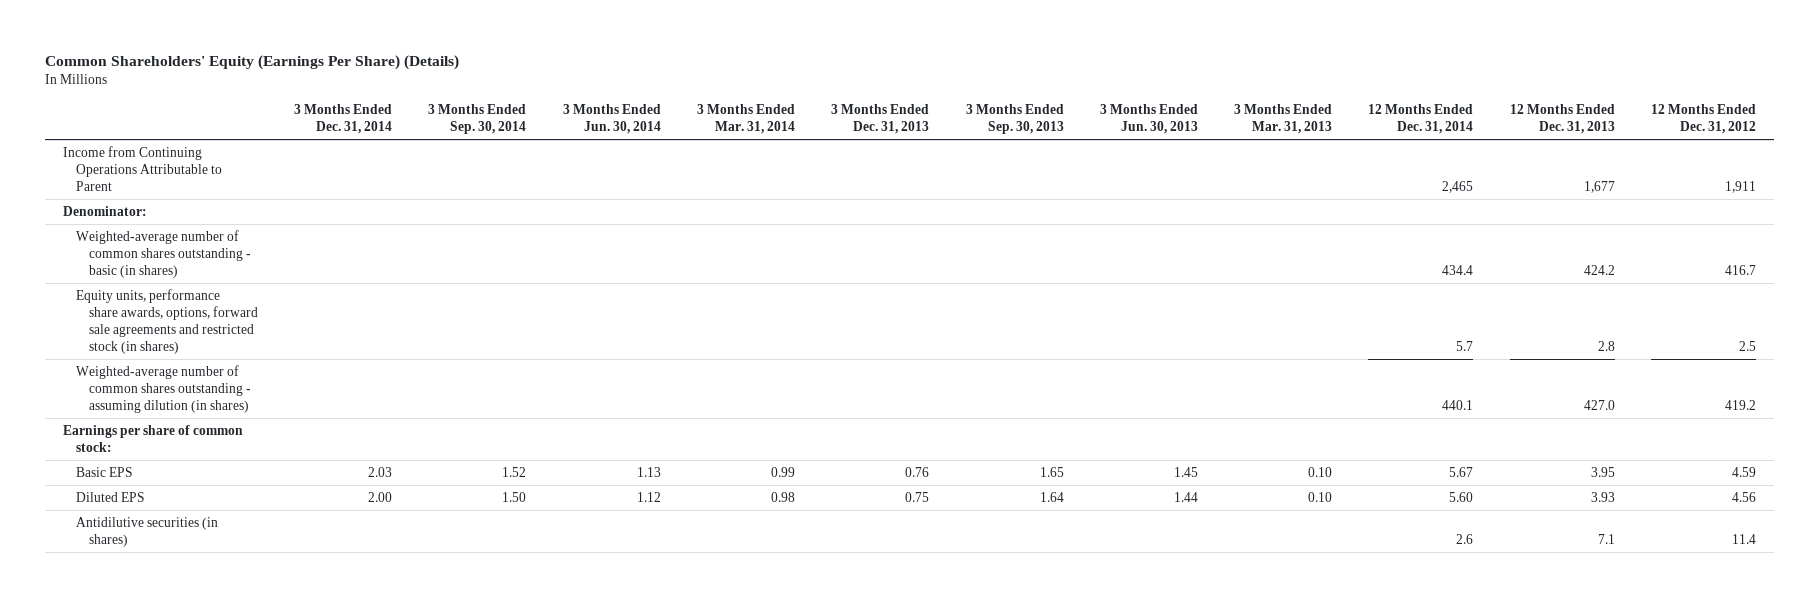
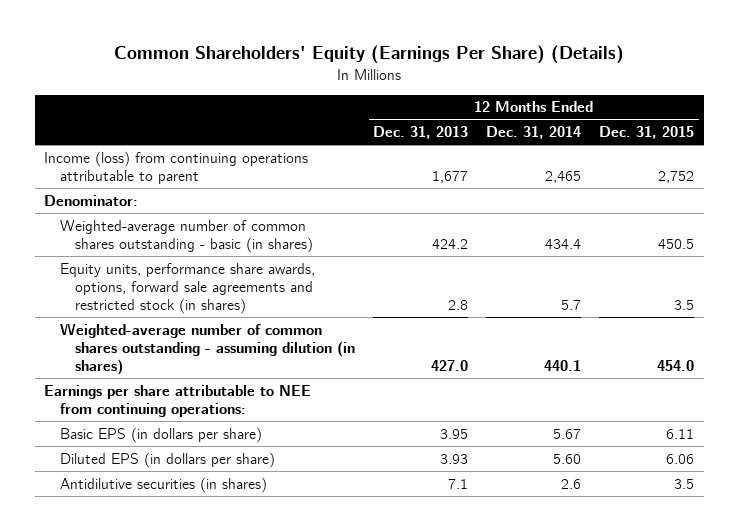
- | 3 Months Ended Dec. 31, 2014 | 3 Months Ended Sep. 30, 2014 | 3 Months Ended Jun. 30, 2014 | 3 Months Ended Mar. 31, 2014 | 3 Months Ended Dec. 31, 2013 | 3 Months Ended Sep. 30, 2013 | 3 Months Ended Jun. 30, 2013 | 3 Months Ended Mar. 31, 2013 | 12 Months Ended Dec. 31, 2014 | 12 Months Ended Dec. 31, 2013 | 12 Months Ended Dec. 31, 2012
+ | 12 Months Ended Dec. 31, 2013 | 12 Months Ended Dec. 31, 2014 | 12 Months Ended Dec. 31, 2015
- Income from Continuing Operations Attributable to Parent | | | | | | | | | 2,465 | 1,677 | 1,911
+ Income (loss) from continuing operations attributable to parent | 1,677 | 2,465 | 2,752
- Earnings per share of common stock:
- Basic EPS | 2.03 | 1.52 | 1.13 | 0.99 | 0.76 | 1.65 | 1.45 | 0.10 | 5.67 | 3.95 | 4.59
- Diluted EPS | 2.00 | 1.50 | 1.12 | 0.98 | 0.75 | 1.64 | 1.44 | 0.10 | 5.60 | 3.93 | 4.56
+ Earnings per share attributable to NEE from continuing operations:
+ Basic EPS (in dollars per share) | 3.95 | 5.67 | 6.11
+ Diluted EPS (in dollars per share) | 3.93 | 5.60 | 6.06

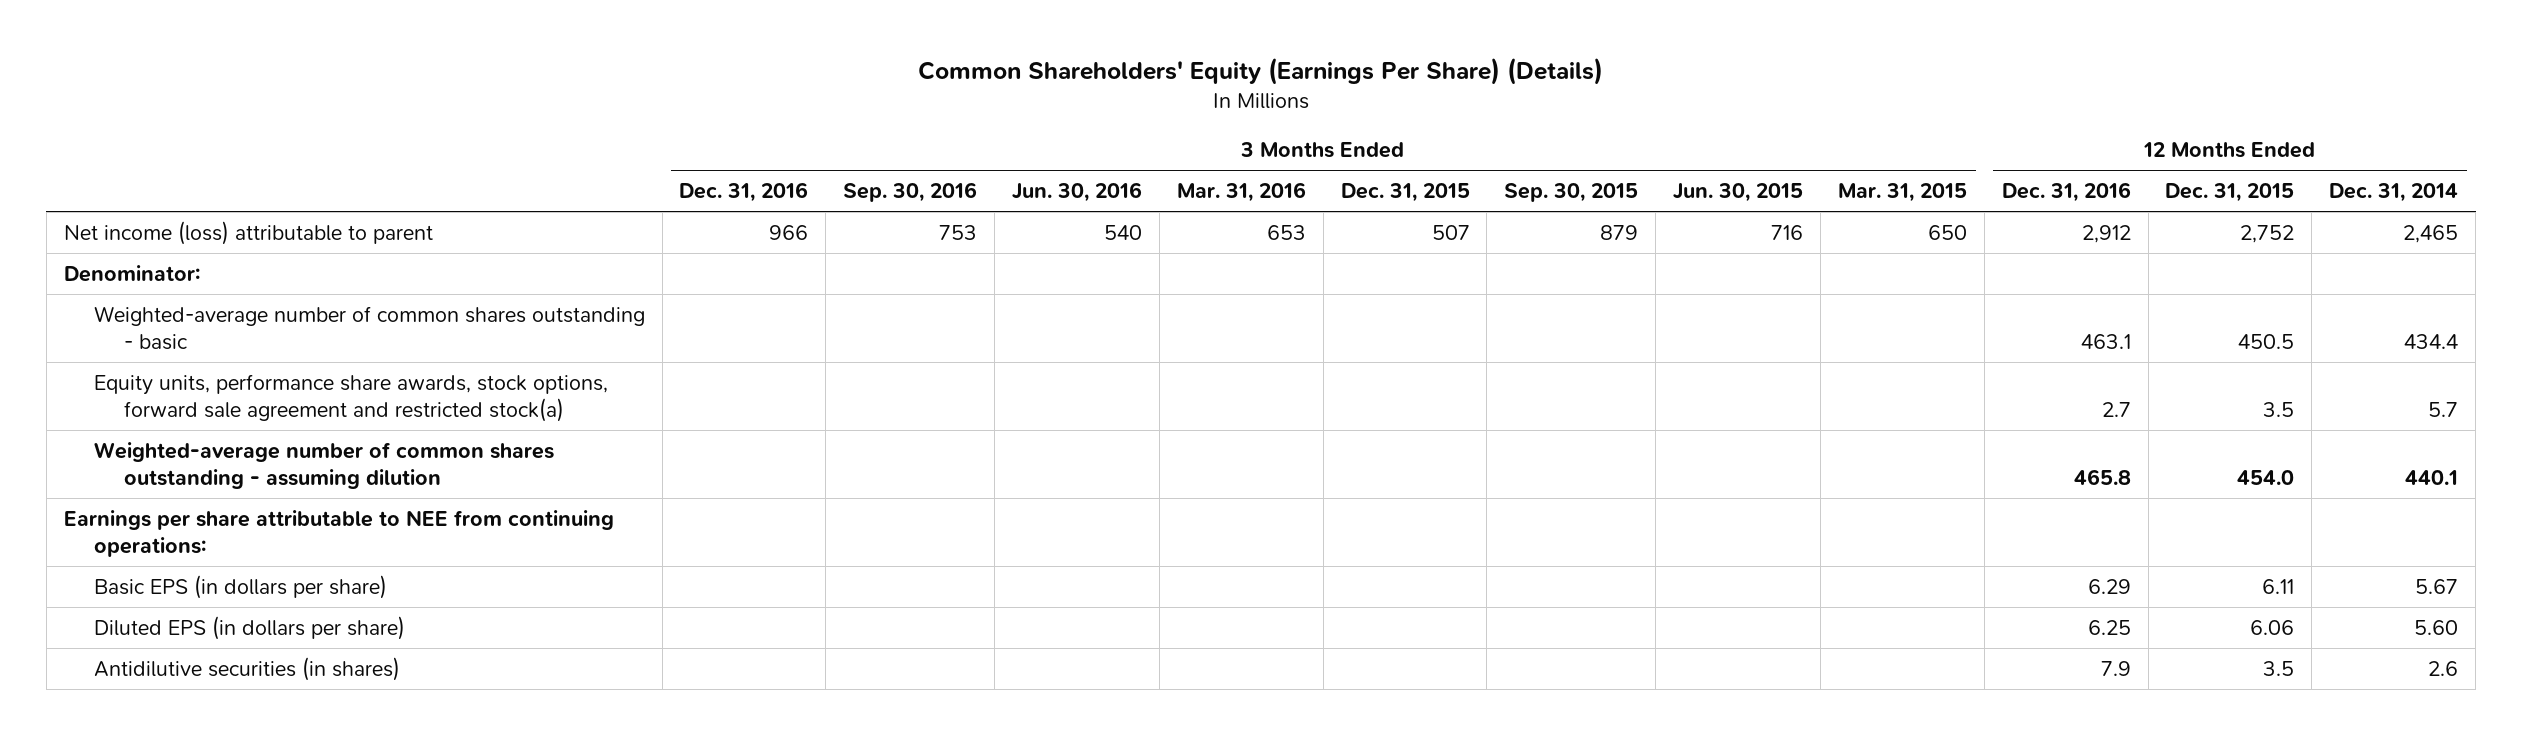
- | 12 Months Ended Dec. 31, 2013 | 12 Months Ended Dec. 31, 2014 | 12 Months Ended Dec. 31, 2015
+ | 3 Months Ended Dec. 31, 2016 | 3 Months Ended Sep. 30, 2016 | 3 Months Ended Jun. 30, 2016 | 3 Months Ended Mar. 31, 2016 | 3 Months Ended Dec. 31, 2015 | 3 Months Ended Sep. 30, 2015 | 3 Months Ended Jun. 30, 2015 | 3 Months Ended Mar. 31, 2015 | 12 Months Ended Dec. 31, 2016 | 12 Months Ended Dec. 31, 2015 | 12 Months Ended Dec. 31, 2014
- Income (loss) from continuing operations attributable to parent | 1,677 | 2,465 | 2,752
+ Net income (loss) attributable to parent | 966 | 753 | 540 | 653 | 507 | 879 | 716 | 650 | 2,912 | 2,752 | 2,465
- Weighted-average number of common shares outstanding - basic (in shares) | 424.2 | 434.4 | 450.5
- Equity units, performance share awards, options, forward sale agreements and restricted stock (in shares) | 2.8 | 5.7 | 3.5
- Weighted-average number of common shares outstanding - assuming dilution (in shares) | 427.0 | 440.1 | 454.0
+ Weighted-average number of common shares outstanding - basic | | | | | | | | | 463.1 | 450.5 | 434.4
+ Equity units, performance share awards, stock options, forward sale agreement and restricted stock(a) | | | | | | | | | 2.7 | 3.5 | 5.7
+ Weighted-average number of common shares outstanding - assuming dilution | | | | | | | | | 465.8 | 454.0 | 440.1

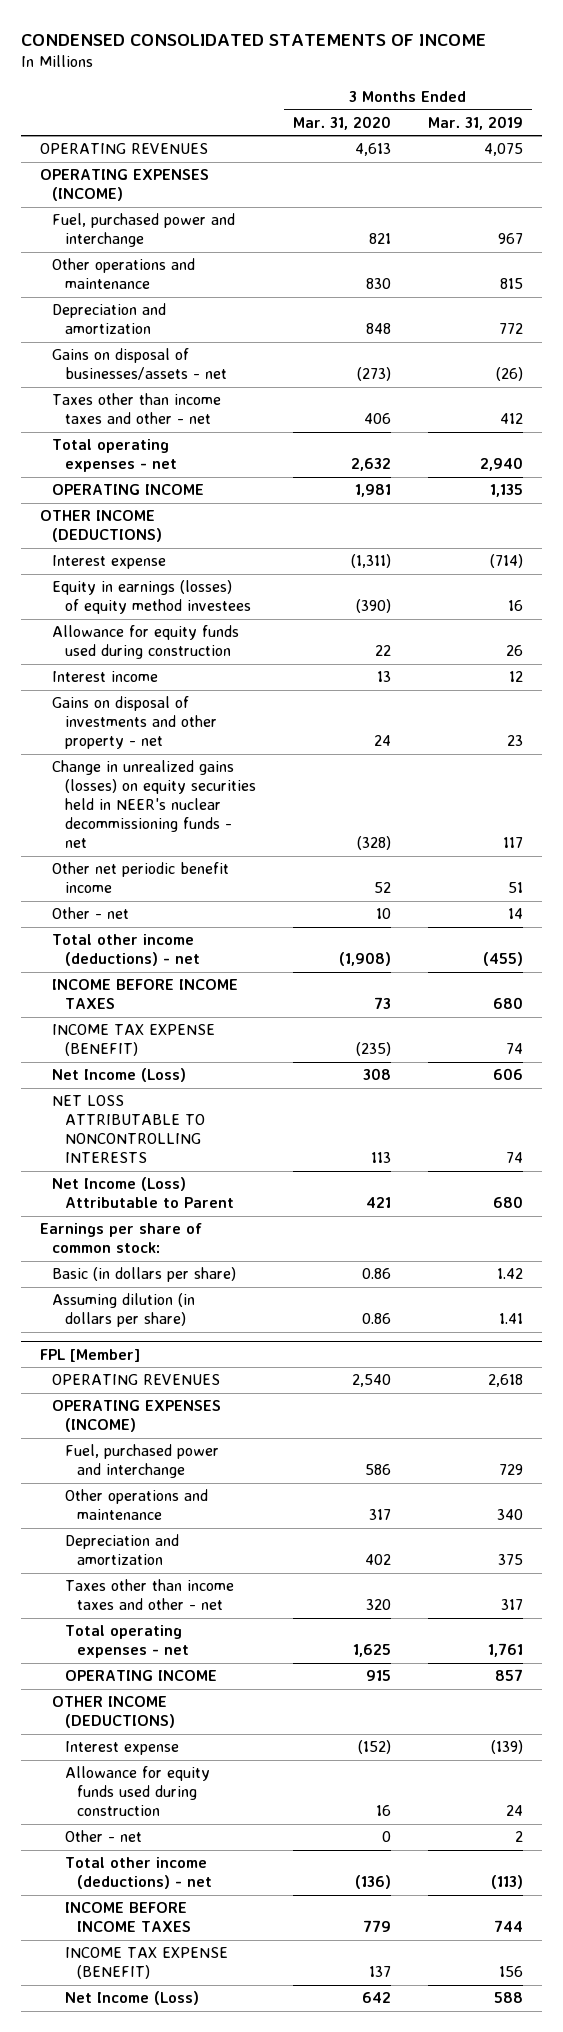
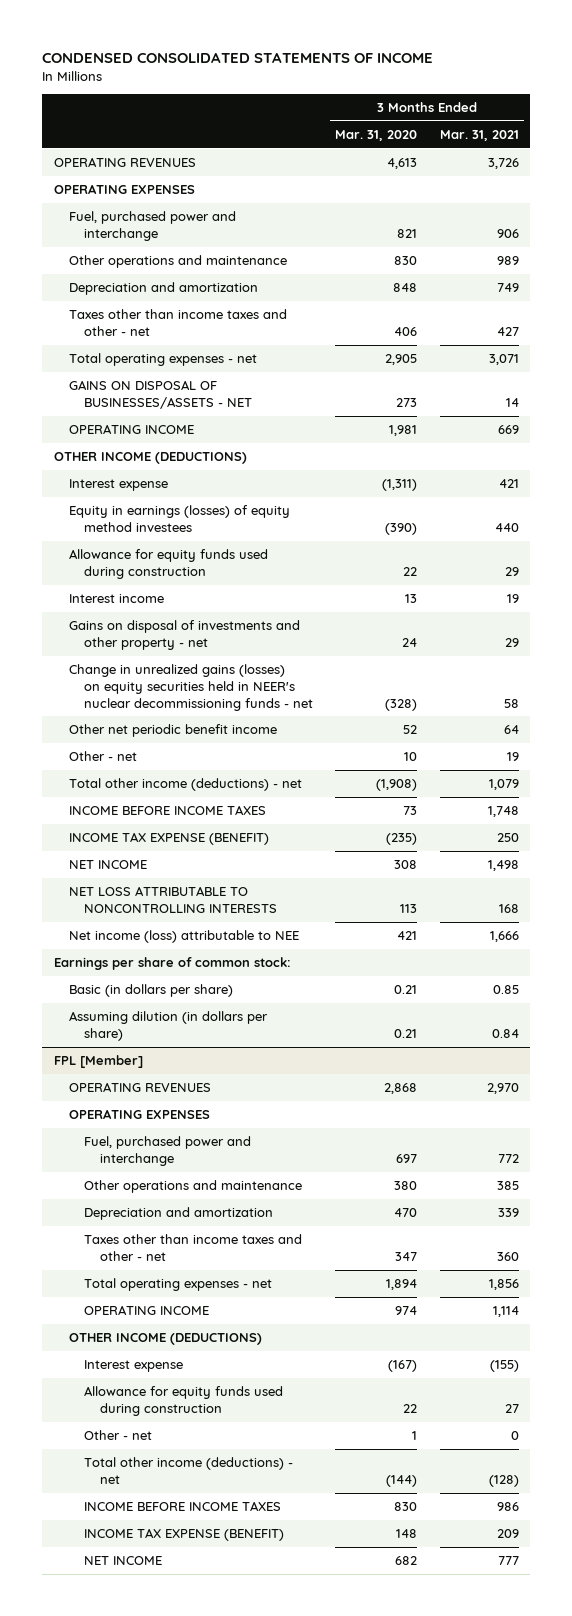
- | 3 Months Ended Mar. 31, 2020 | 3 Months Ended Mar. 31, 2019
+ | 3 Months Ended Mar. 31, 2020 | 3 Months Ended Mar. 31, 2021
- OPERATING EXPENSES (INCOME)
+ OPERATING EXPENSES
- Gains on disposal of businesses/assets - net | (273) | (26)
- Total operating expenses - net | 2,632 | 2,940
+ Total operating expenses - net | 2,905 | 3,071
+ GAINS ON DISPOSAL OF BUSINESSES/ASSETS - NET | 273 | 14
- Net Income (Loss) | 308 | 606
+ NET INCOME | 308 | 1,498
- Net Income (Loss) Attributable to Parent | 421 | 680
+ Net income (loss) attributable to NEE | 421 | 1,666
- Basic (in dollars per share) | 0.86 | 1.42
- Assuming dilution (in dollars per share) | 0.86 | 1.41
+ Basic (in dollars per share) | 0.21 | 0.85
+ Assuming dilution (in dollars per share) | 0.21 | 0.84
@ FPL [Member]
- OPERATING REVENUES | 2,540 | 2,618
- OPERATING EXPENSES (INCOME)
- Fuel, purchased power and interchange | 586 | 729
- Other operations and maintenance | 317 | 340
- Depreciation and amortization | 402 | 375
- Taxes other than income taxes and other - net | 320 | 317
- Total operating expenses - net | 1,625 | 1,761
- OPERATING INCOME | 915 | 857
+ OPERATING REVENUES | 2,868 | 2,970
+ OPERATING EXPENSES
+ Fuel, purchased power and interchange | 697 | 772
+ Other operations and maintenance | 380 | 385
+ Depreciation and amortization | 470 | 339
+ Taxes other than income taxes and other - net | 347 | 360
+ Total operating expenses - net | 1,894 | 1,856
+ OPERATING INCOME | 974 | 1,114
- Interest expense | (152) | (139)
- Allowance for equity funds used during construction | 16 | 24
- Other - net | 0 | 2
- Total other income (deductions) - net | (136) | (113)
- INCOME BEFORE INCOME TAXES | 779 | 744
- INCOME TAX EXPENSE (BENEFIT) | 137 | 156
- Net Income (Loss) | 642 | 588
+ Interest expense | (167) | (155)
+ Allowance for equity funds used during construction | 22 | 27
+ Other - net | 1 | 0
+ Total other income (deductions) - net | (144) | (128)
+ INCOME BEFORE INCOME TAXES | 830 | 986
+ INCOME TAX EXPENSE (BENEFIT) | 148 | 209
+ NET INCOME | 682 | 777

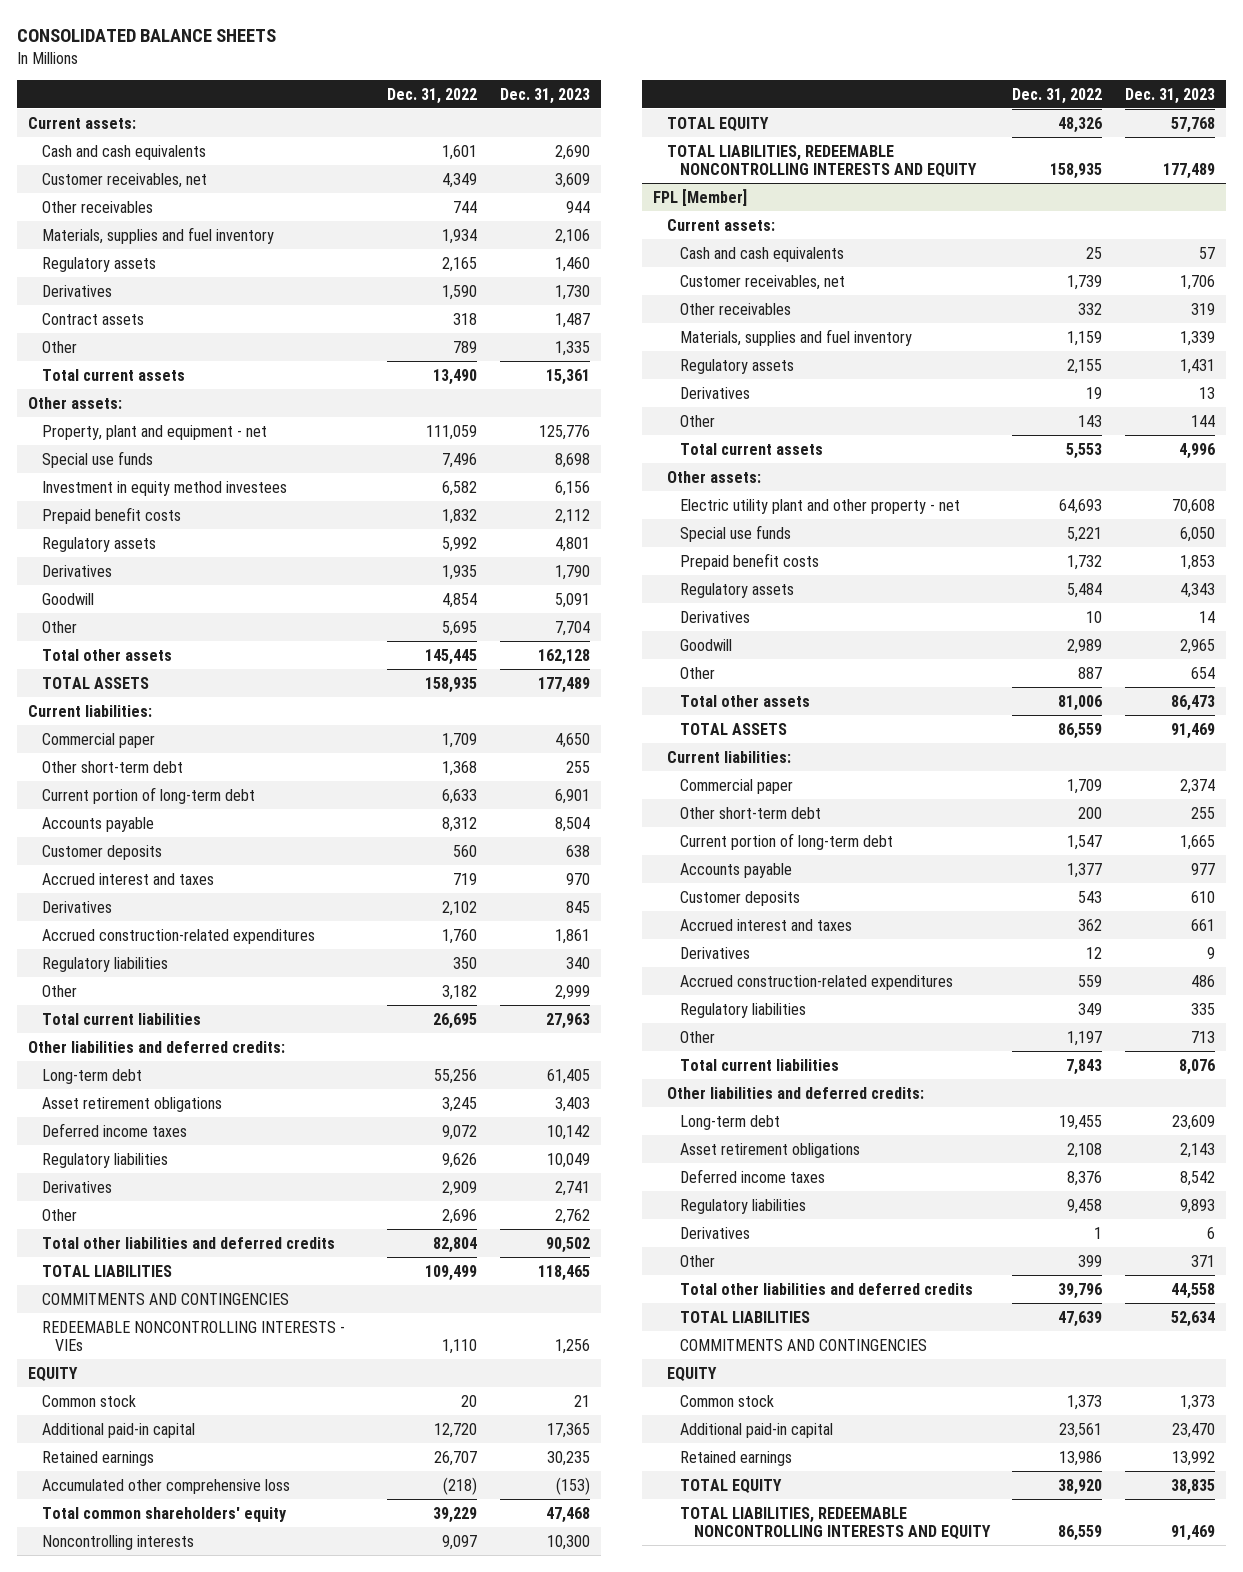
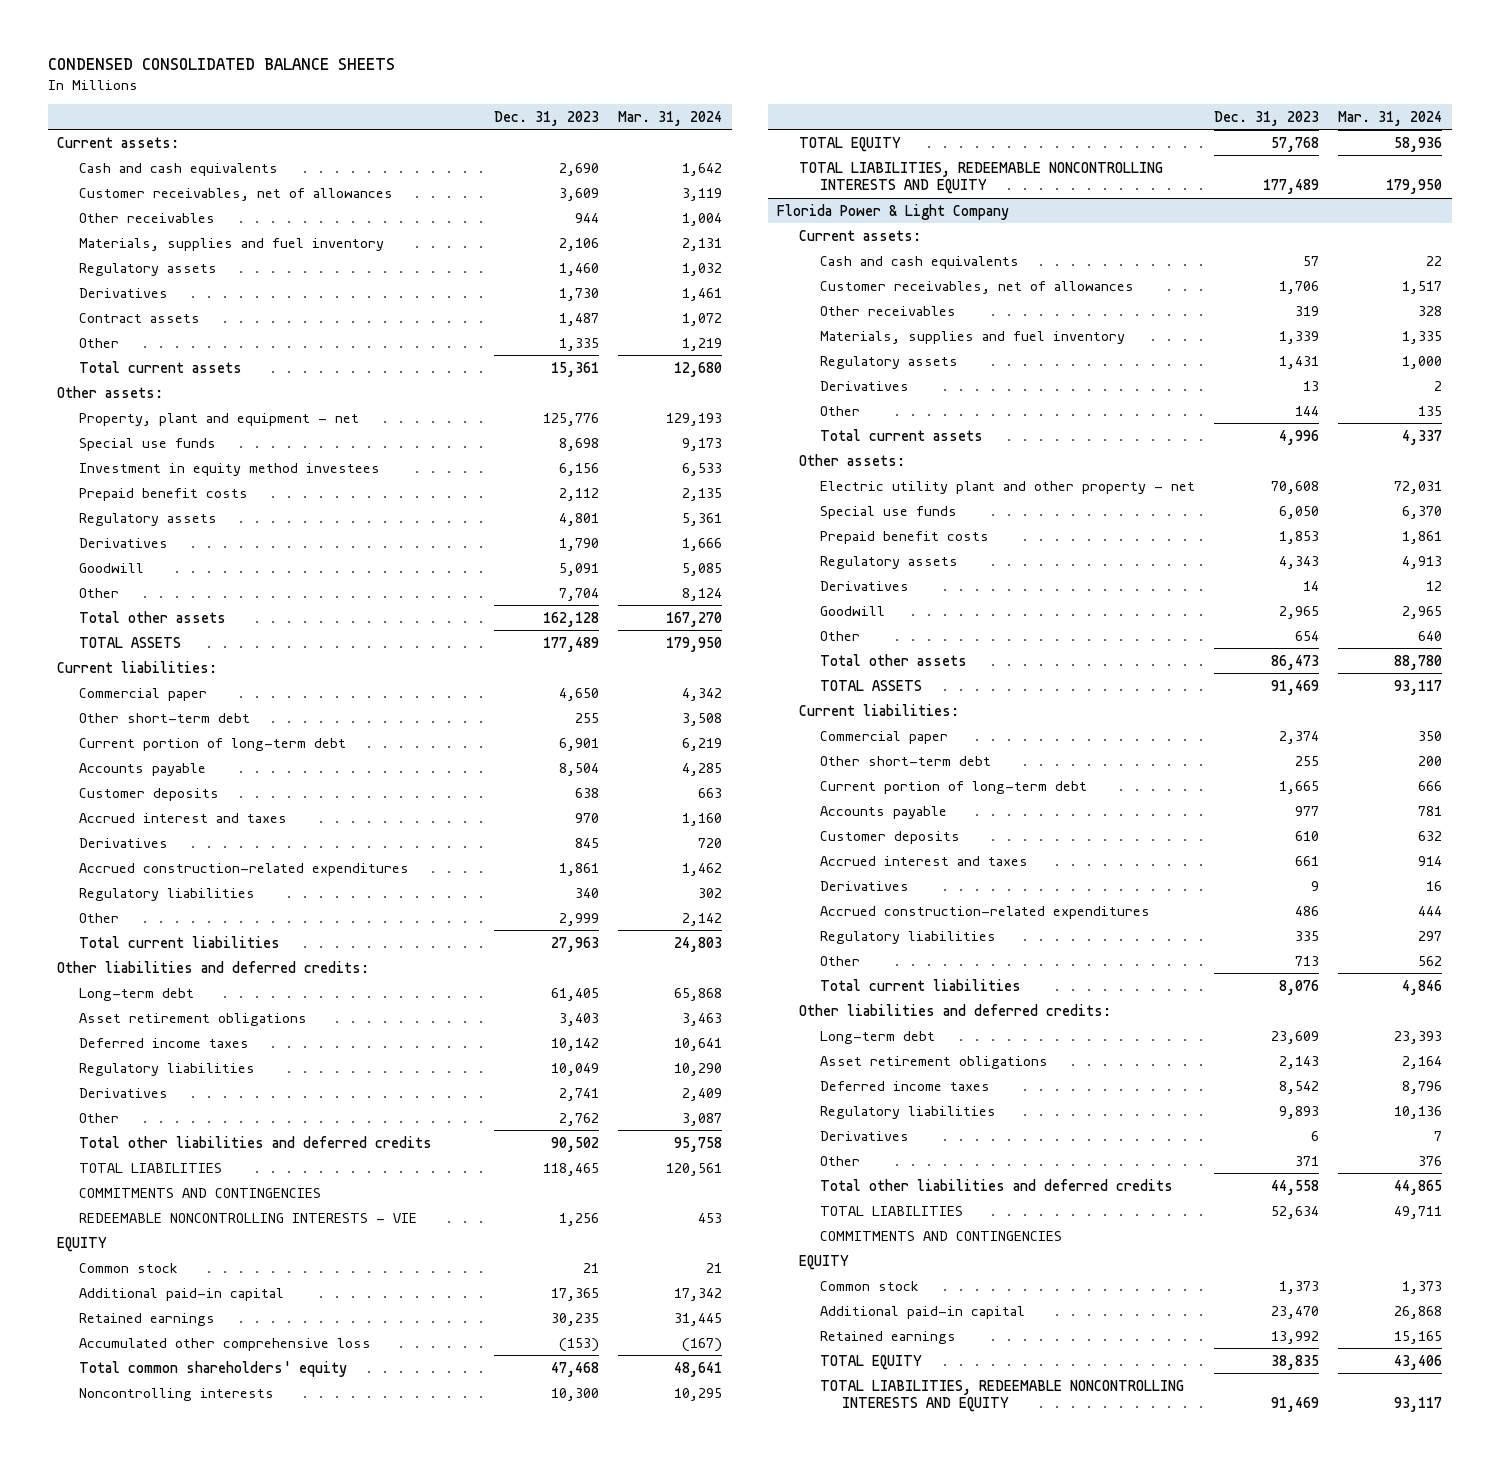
- CONSOLIDATED BALANCE SHEETS
+ CONDENSED CONSOLIDATED BALANCE SHEETS
- | Dec. 31, 2022 | Dec. 31, 2023
+ | Dec. 31, 2023 | Mar. 31, 2024
- Customer receivables, net | 4,349 | 3,609
+ Customer receivables, net of allowances | 3,609 | 3,119
- REDEEMABLE NONCONTROLLING INTERESTS - VIEs | 1,110 | 1,256
+ REDEEMABLE NONCONTROLLING INTERESTS - VIE | 1,256 | 453
- FPL [Member]
+ Florida Power & Light Company
- Customer receivables, net | 1,739 | 1,706
+ Customer receivables, net of allowances | 1,706 | 1,517

